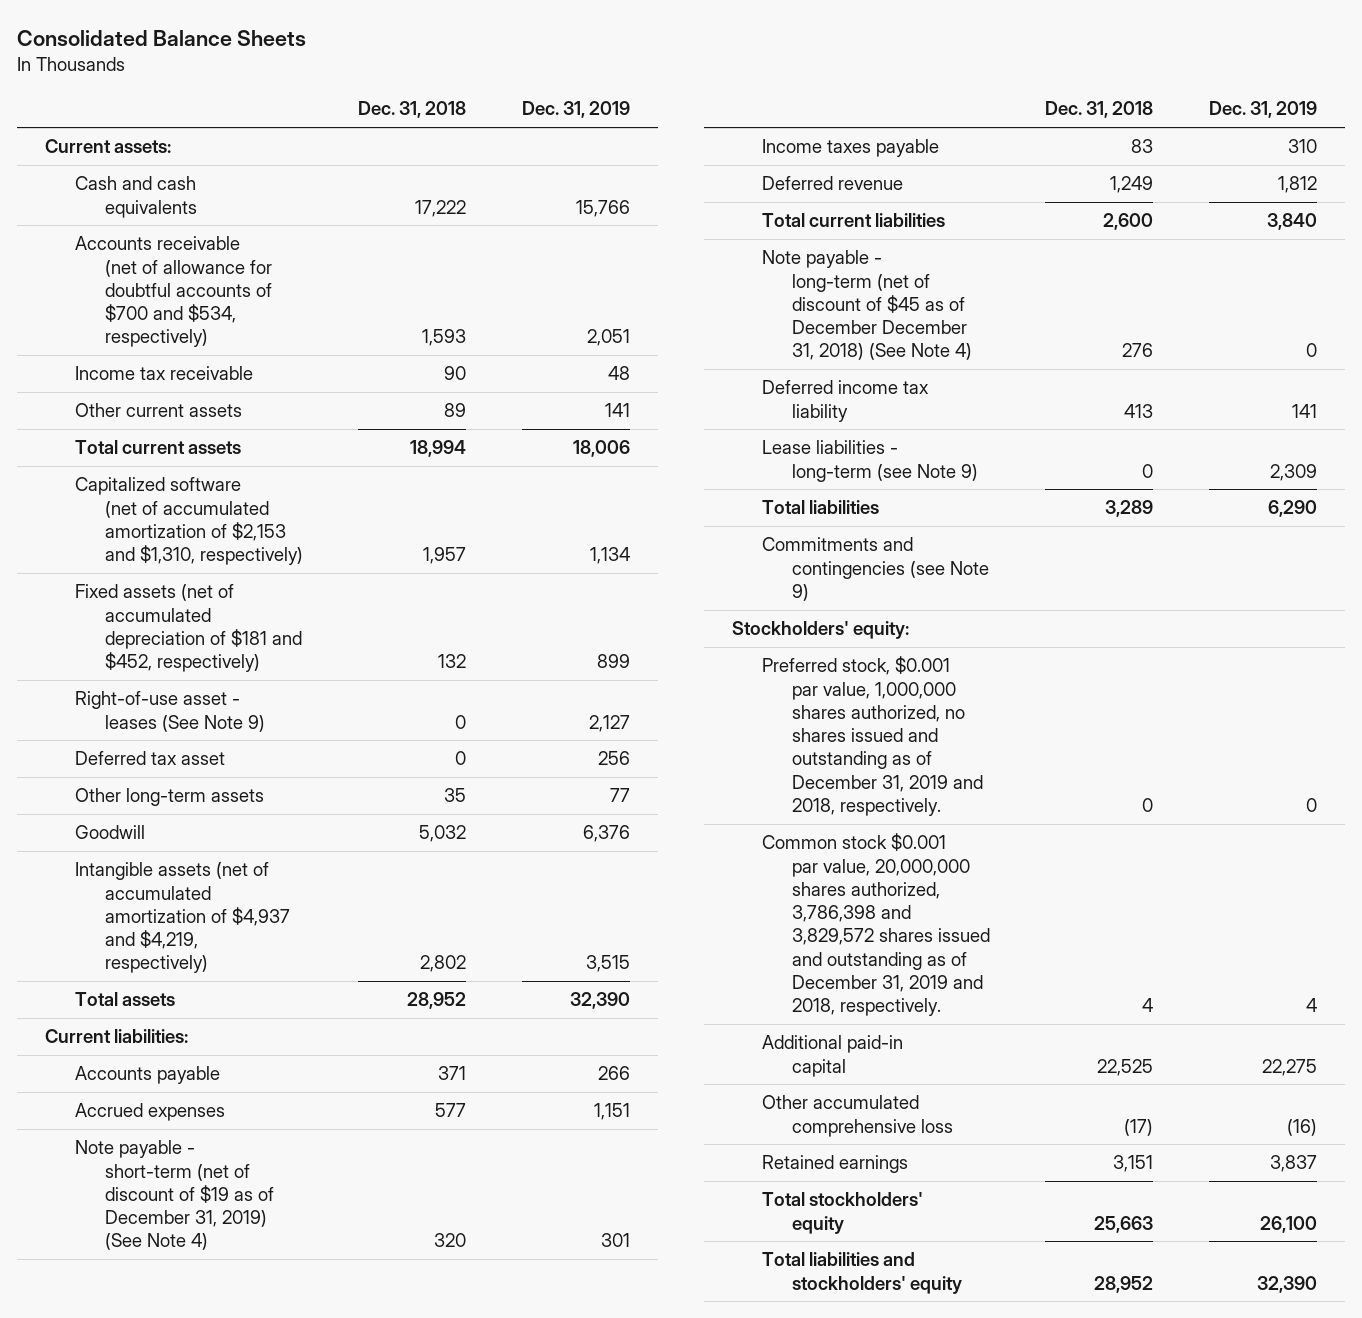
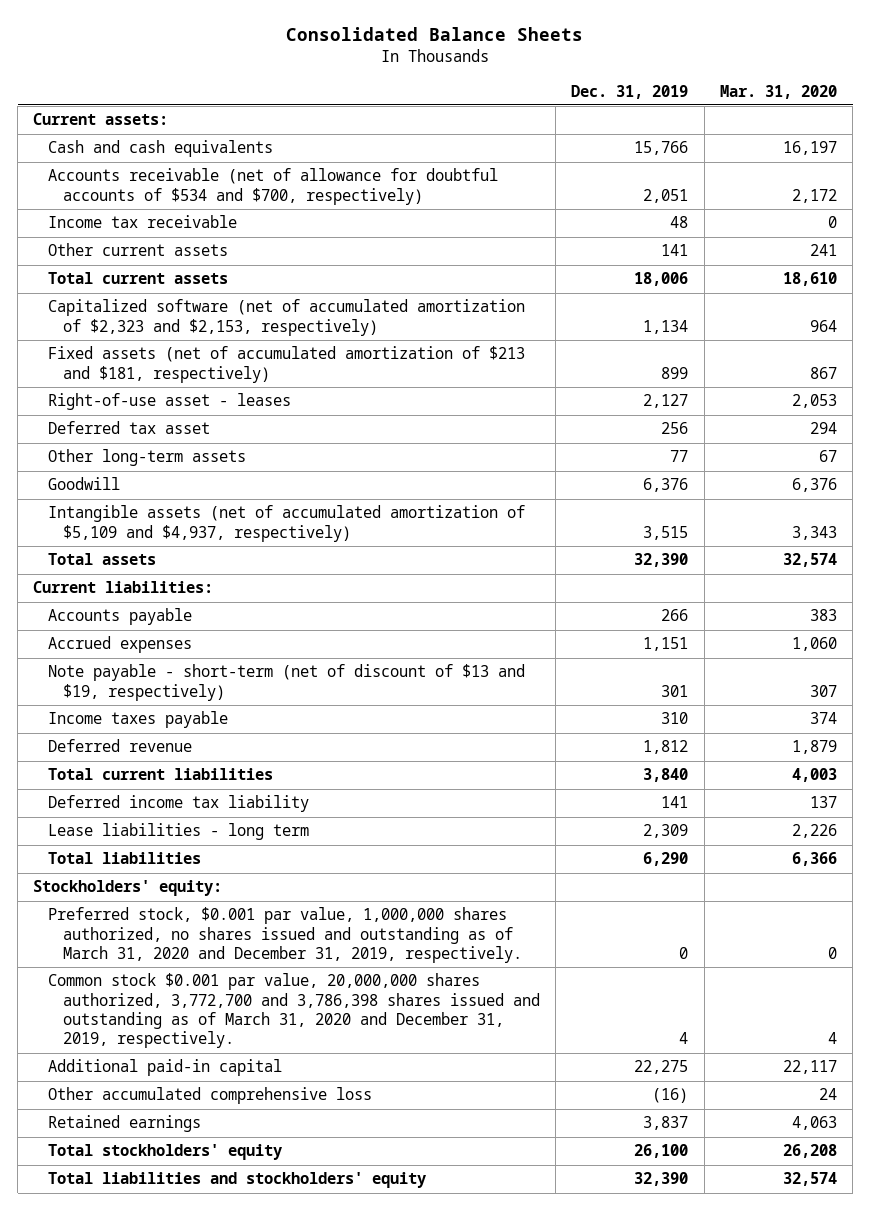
- | Dec. 31, 2018 | Dec. 31, 2019
+ | Dec. 31, 2019 | Mar. 31, 2020
- Accounts receivable (net of allowance for doubtful accounts of $700 and $534, respectively) | 1,593 | 2,051
+ Accounts receivable (net of allowance for doubtful accounts of $534 and $700, respectively) | 2,051 | 2,172
- Capitalized software (net of accumulated amortization of $2,153 and $1,310, respectively) | 1,957 | 1,134
- Fixed assets (net of accumulated depreciation of $181 and $452, respectively) | 132 | 899
- Right-of-use asset - leases (See Note 9) | 0 | 2,127
+ Capitalized software (net of accumulated amortization of $2,323 and $2,153, respectively) | 1,134 | 964
+ Fixed assets (net of accumulated amortization of $213 and $181, respectively) | 899 | 867
+ Right-of-use asset - leases | 2,127 | 2,053
- Intangible assets (net of accumulated amortization of $4,937 and $4,219, respectively) | 2,802 | 3,515
+ Intangible assets (net of accumulated amortization of $5,109 and $4,937, respectively) | 3,515 | 3,343
- Note payable - short-term (net of discount of $19 as of December 31, 2019) (See Note 4) | 320 | 301
+ Note payable - short-term (net of discount of $13 and $19, respectively) | 301 | 307
- Note payable - long-term (net of discount of $45 as of December December 31, 2018) (See Note 4) | 276 | 0
- Lease liabilities - long-term (see Note 9) | 0 | 2,309
+ Lease liabilities - long term | 2,309 | 2,226
- Commitments and contingencies (see Note 9)
- Preferred stock, $0.001 par value, 1,000,000 shares authorized, no shares issued and outstanding as of December 31, 2019 and 2018, respectively. | 0 | 0
- Common stock $0.001 par value, 20,000,000 shares authorized, 3,786,398 and 3,829,572 shares issued and outstanding as of December 31, 2019 and 2018, respectively. | 4 | 4
+ Preferred stock, $0.001 par value, 1,000,000 shares authorized, no shares issued and outstanding as of March 31, 2020 and December 31, 2019, respectively. | 0 | 0
+ Common stock $0.001 par value, 20,000,000 shares authorized, 3,772,700 and 3,786,398 shares issued and outstanding as of March 31, 2020 and December 31, 2019, respectively. | 4 | 4

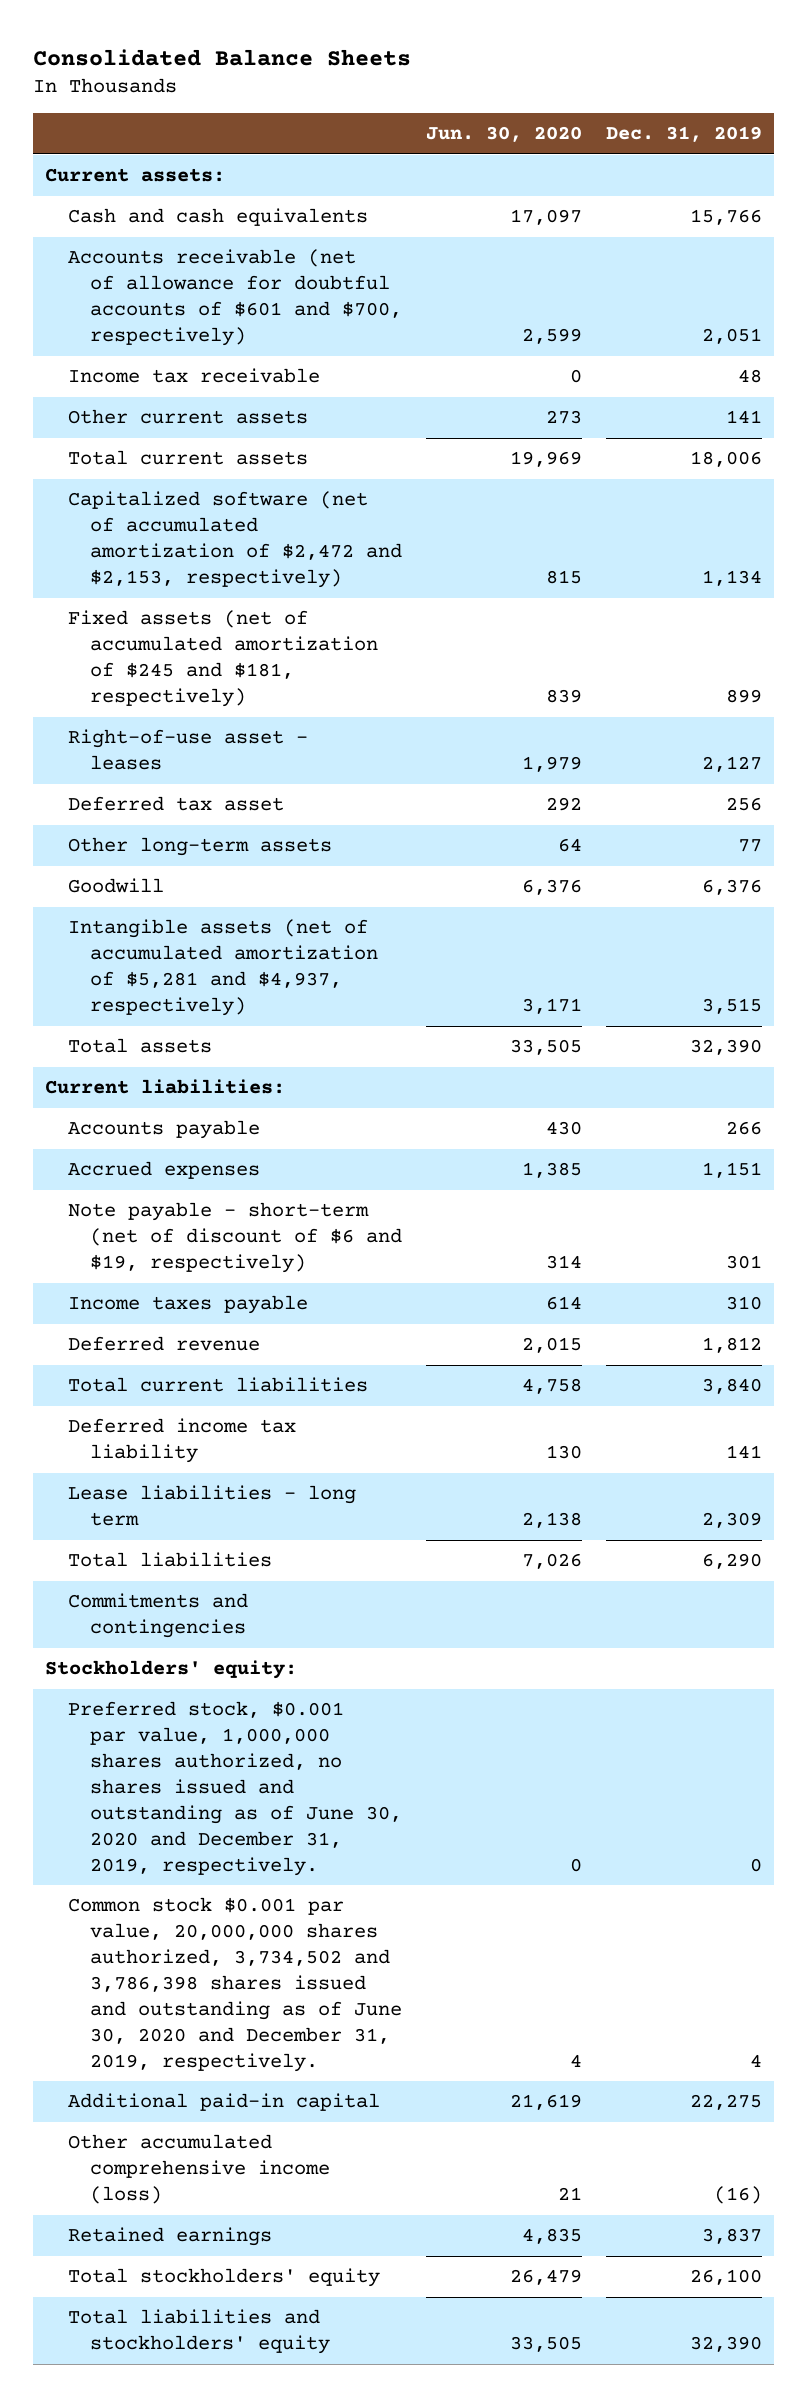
- | Dec. 31, 2019 | Mar. 31, 2020
+ | Jun. 30, 2020 | Dec. 31, 2019
- Accounts receivable (net of allowance for doubtful accounts of $534 and $700, respectively) | 2,051 | 2,172
+ Accounts receivable (net of allowance for doubtful accounts of $601 and $700, respectively) | 2,599 | 2,051
- Capitalized software (net of accumulated amortization of $2,323 and $2,153, respectively) | 1,134 | 964
- Fixed assets (net of accumulated amortization of $213 and $181, respectively) | 899 | 867
+ Capitalized software (net of accumulated amortization of $2,472 and $2,153, respectively) | 815 | 1,134
+ Fixed assets (net of accumulated amortization of $245 and $181, respectively) | 839 | 899
- Intangible assets (net of accumulated amortization of $5,109 and $4,937, respectively) | 3,515 | 3,343
+ Intangible assets (net of accumulated amortization of $5,281 and $4,937, respectively) | 3,171 | 3,515
- Note payable - short-term (net of discount of $13 and $19, respectively) | 301 | 307
+ Note payable - short-term (net of discount of $6 and $19, respectively) | 314 | 301
+ Commitments and contingencies
- Preferred stock, $0.001 par value, 1,000,000 shares authorized, no shares issued and outstanding as of March 31, 2020 and December 31, 2019, respectively. | 0 | 0
- Common stock $0.001 par value, 20,000,000 shares authorized, 3,772,700 and 3,786,398 shares issued and outstanding as of March 31, 2020 and December 31, 2019, respectively. | 4 | 4
+ Preferred stock, $0.001 par value, 1,000,000 shares authorized, no shares issued and outstanding as of June 30, 2020 and December 31, 2019, respectively. | 0 | 0
+ Common stock $0.001 par value, 20,000,000 shares authorized, 3,734,502 and 3,786,398 shares issued and outstanding as of June 30, 2020 and December 31, 2019, respectively. | 4 | 4
- Other accumulated comprehensive loss | (16) | 24
+ Other accumulated comprehensive income (loss) | 21 | (16)

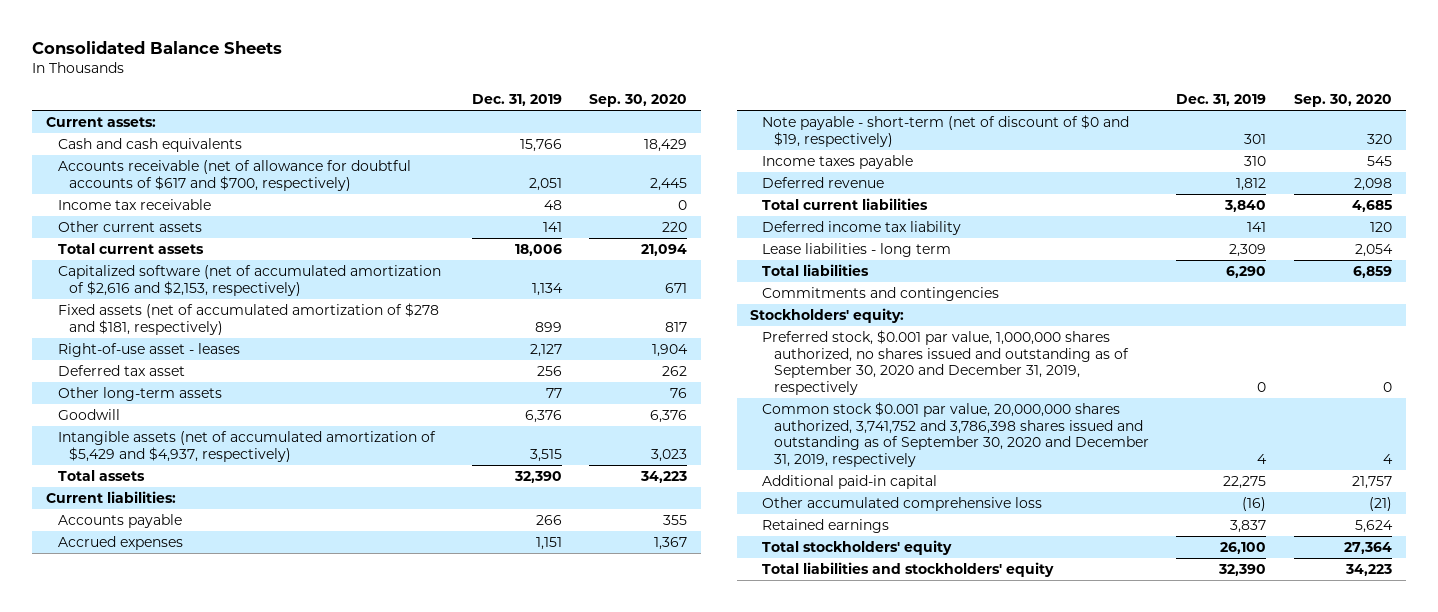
- | Jun. 30, 2020 | Dec. 31, 2019
+ | Dec. 31, 2019 | Sep. 30, 2020
- Accounts receivable (net of allowance for doubtful accounts of $601 and $700, respectively) | 2,599 | 2,051
+ Accounts receivable (net of allowance for doubtful accounts of $617 and $700, respectively) | 2,051 | 2,445
- Capitalized software (net of accumulated amortization of $2,472 and $2,153, respectively) | 815 | 1,134
- Fixed assets (net of accumulated amortization of $245 and $181, respectively) | 839 | 899
+ Capitalized software (net of accumulated amortization of $2,616 and $2,153, respectively) | 1,134 | 671
+ Fixed assets (net of accumulated amortization of $278 and $181, respectively) | 899 | 817
- Intangible assets (net of accumulated amortization of $5,281 and $4,937, respectively) | 3,171 | 3,515
+ Intangible assets (net of accumulated amortization of $5,429 and $4,937, respectively) | 3,515 | 3,023
- Note payable - short-term (net of discount of $6 and $19, respectively) | 314 | 301
+ Note payable - short-term (net of discount of $0 and $19, respectively) | 301 | 320
- Preferred stock, $0.001 par value, 1,000,000 shares authorized, no shares issued and outstanding as of June 30, 2020 and December 31, 2019, respectively. | 0 | 0
- Common stock $0.001 par value, 20,000,000 shares authorized, 3,734,502 and 3,786,398 shares issued and outstanding as of June 30, 2020 and December 31, 2019, respectively. | 4 | 4
+ Preferred stock, $0.001 par value, 1,000,000 shares authorized, no shares issued and outstanding as of September 30, 2020 and December 31, 2019, respectively | 0 | 0
+ Common stock $0.001 par value, 20,000,000 shares authorized, 3,741,752 and 3,786,398 shares issued and outstanding as of September 30, 2020 and December 31, 2019, respectively | 4 | 4
- Other accumulated comprehensive income (loss) | 21 | (16)
+ Other accumulated comprehensive loss | (16) | (21)

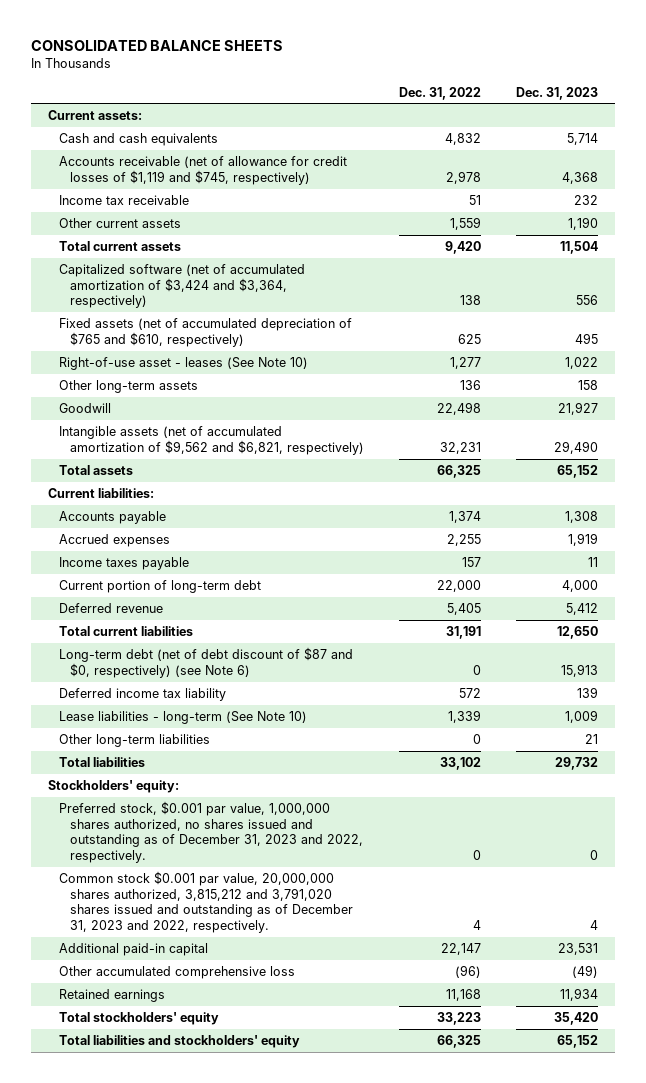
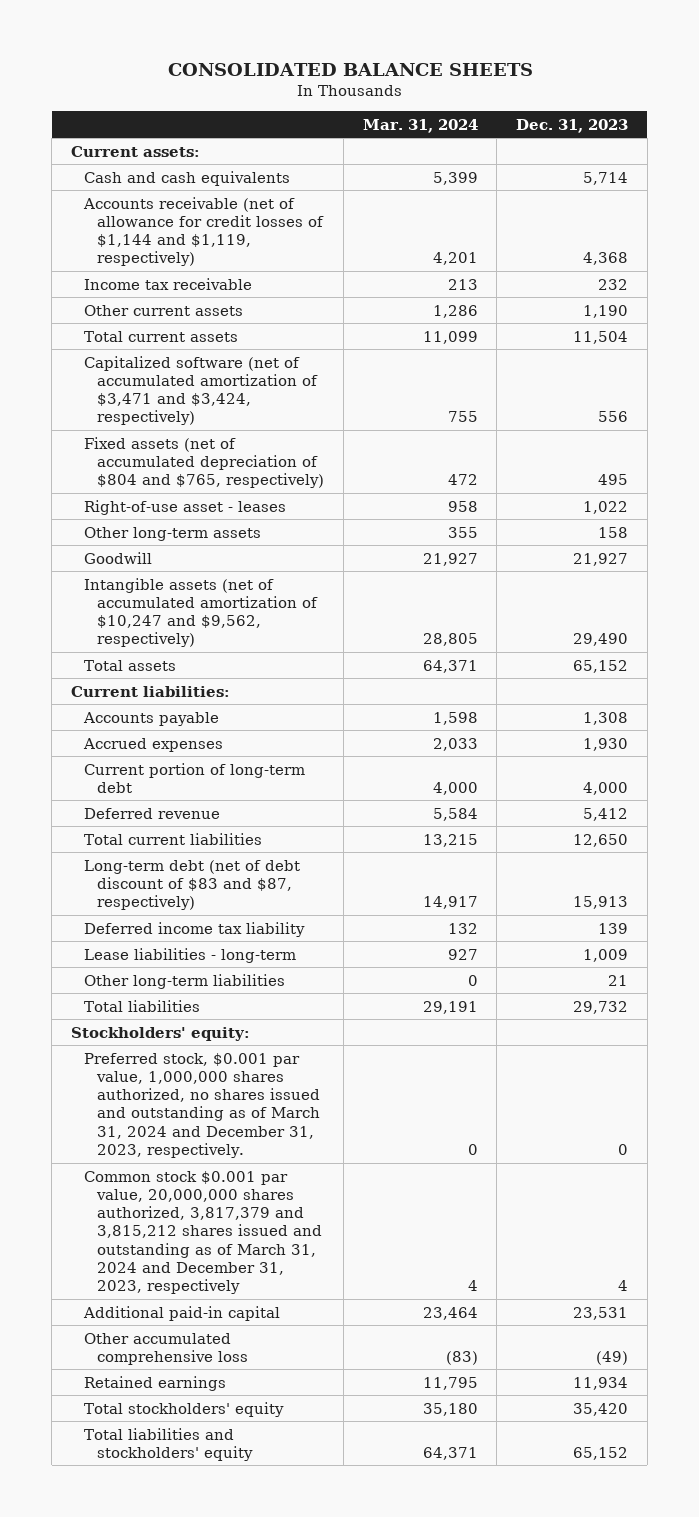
- | Dec. 31, 2022 | Dec. 31, 2023
+ | Mar. 31, 2024 | Dec. 31, 2023
- Accounts receivable (net of allowance for credit losses of $1,119 and $745, respectively) | 2,978 | 4,368
+ Accounts receivable (net of allowance for credit losses of $1,144 and $1,119, respectively) | 4,201 | 4,368
- Capitalized software (net of accumulated amortization of $3,424 and $3,364, respectively) | 138 | 556
- Fixed assets (net of accumulated depreciation of $765 and $610, respectively) | 625 | 495
- Right-of-use asset - leases (See Note 10) | 1,277 | 1,022
+ Capitalized software (net of accumulated amortization of $3,471 and $3,424, respectively) | 755 | 556
+ Fixed assets (net of accumulated depreciation of $804 and $765, respectively) | 472 | 495
+ Right-of-use asset - leases | 958 | 1,022
- Intangible assets (net of accumulated amortization of $9,562 and $6,821, respectively) | 32,231 | 29,490
+ Intangible assets (net of accumulated amortization of $10,247 and $9,562, respectively) | 28,805 | 29,490
- Accrued expenses | 2,255 | 1,919
- Income taxes payable | 157 | 11
+ Accrued expenses | 2,033 | 1,930
- Long-term debt (net of debt discount of $87 and $0, respectively) (see Note 6) | 0 | 15,913
+ Long-term debt (net of debt discount of $83 and $87, respectively) | 14,917 | 15,913
- Lease liabilities - long-term (See Note 10) | 1,339 | 1,009
+ Lease liabilities - long-term | 927 | 1,009
- Preferred stock, $0.001 par value, 1,000,000 shares authorized, no shares issued and outstanding as of December 31, 2023 and 2022, respectively. | 0 | 0
- Common stock $0.001 par value, 20,000,000 shares authorized, 3,815,212 and 3,791,020 shares issued and outstanding as of December 31, 2023 and 2022, respectively. | 4 | 4
+ Preferred stock, $0.001 par value, 1,000,000 shares authorized, no shares issued and outstanding as of March 31, 2024 and December 31, 2023, respectively. | 0 | 0
+ Common stock $0.001 par value, 20,000,000 shares authorized, 3,817,379 and 3,815,212 shares issued and outstanding as of March 31, 2024 and December 31, 2023, respectively | 4 | 4

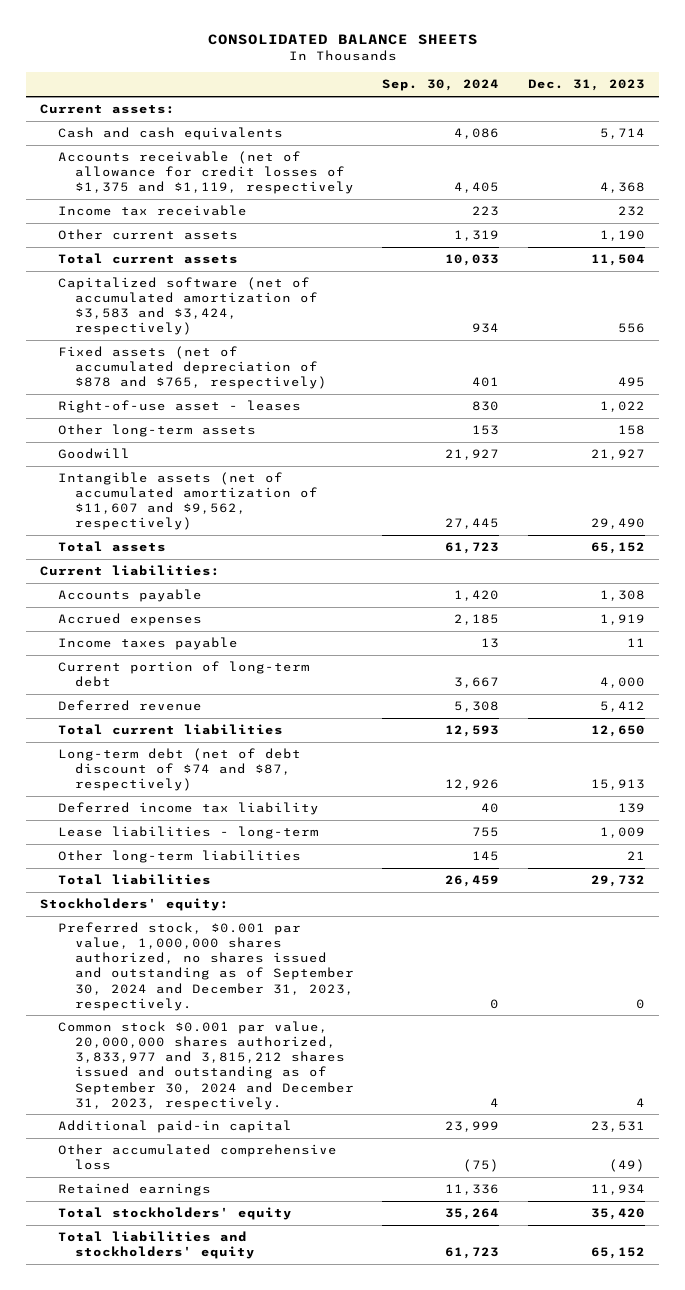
- | Mar. 31, 2024 | Dec. 31, 2023
+ | Sep. 30, 2024 | Dec. 31, 2023
- Accounts receivable (net of allowance for credit losses of $1,144 and $1,119, respectively) | 4,201 | 4,368
+ Accounts receivable (net of allowance for credit losses of $1,375 and $1,119, respectively | 4,405 | 4,368
- Capitalized software (net of accumulated amortization of $3,471 and $3,424, respectively) | 755 | 556
- Fixed assets (net of accumulated depreciation of $804 and $765, respectively) | 472 | 495
+ Capitalized software (net of accumulated amortization of $3,583 and $3,424, respectively) | 934 | 556
+ Fixed assets (net of accumulated depreciation of $878 and $765, respectively) | 401 | 495
- Intangible assets (net of accumulated amortization of $10,247 and $9,562, respectively) | 28,805 | 29,490
+ Intangible assets (net of accumulated amortization of $11,607 and $9,562, respectively) | 27,445 | 29,490
- Accrued expenses | 2,033 | 1,930
+ Accrued expenses | 2,185 | 1,919
+ Income taxes payable | 13 | 11
- Long-term debt (net of debt discount of $83 and $87, respectively) | 14,917 | 15,913
+ Long-term debt (net of debt discount of $74 and $87, respectively) | 12,926 | 15,913
- Preferred stock, $0.001 par value, 1,000,000 shares authorized, no shares issued and outstanding as of March 31, 2024 and December 31, 2023, respectively. | 0 | 0
- Common stock $0.001 par value, 20,000,000 shares authorized, 3,817,379 and 3,815,212 shares issued and outstanding as of March 31, 2024 and December 31, 2023, respectively | 4 | 4
+ Preferred stock, $0.001 par value, 1,000,000 shares authorized, no shares issued and outstanding as of September 30, 2024 and December 31, 2023, respectively. | 0 | 0
+ Common stock $0.001 par value, 20,000,000 shares authorized, 3,833,977 and 3,815,212 shares issued and outstanding as of September 30, 2024 and December 31, 2023, respectively. | 4 | 4

